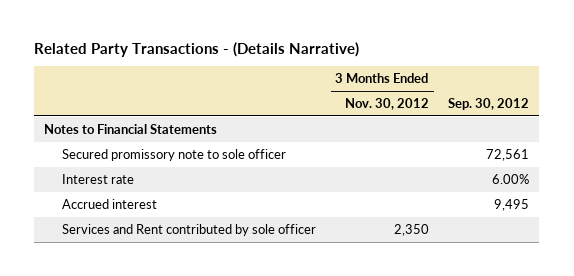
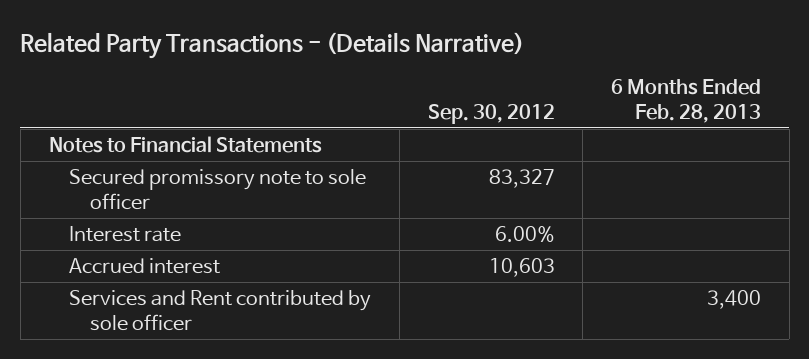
- | 3 Months Ended Nov. 30, 2012 | Sep. 30, 2012
+ | Sep. 30, 2012 | 6 Months Ended Feb. 28, 2013
- Secured promissory note to sole officer | | 72,561
+ Secured promissory note to sole officer | 83,327 |
- Accrued interest | | 9,495
+ Accrued interest | 10,603 |

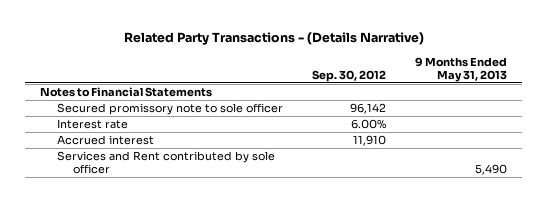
- | Sep. 30, 2012 | 6 Months Ended Feb. 28, 2013
+ | Sep. 30, 2012 | 9 Months Ended May 31, 2013
- Secured promissory note to sole officer | 83,327 |
+ Secured promissory note to sole officer | 96,142 |
- Accrued interest | 10,603 |
+ Accrued interest | 11,910 |

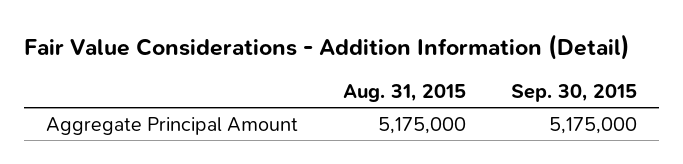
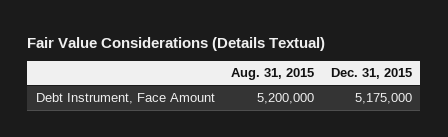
- Fair Value Considerations - Addition Information (Detail)
+ Fair Value Considerations (Details Textual)
- | Aug. 31, 2015 | Sep. 30, 2015
+ | Aug. 31, 2015 | Dec. 31, 2015
- Aggregate Principal Amount | 5,175,000 | 5,175,000
+ Debt Instrument, Face Amount | 5,200,000 | 5,175,000

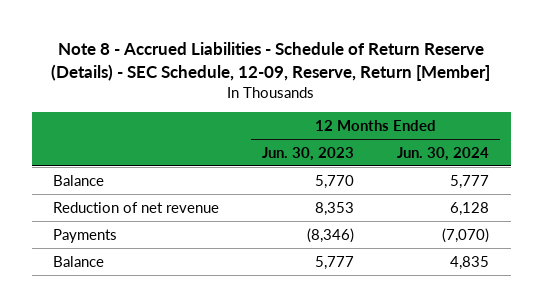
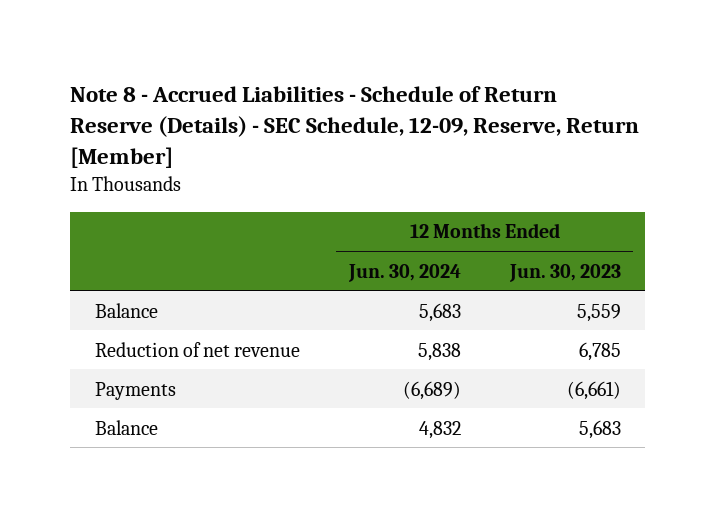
- | 12 Months Ended Jun. 30, 2023 | 12 Months Ended Jun. 30, 2024
+ | 12 Months Ended Jun. 30, 2024 | 12 Months Ended Jun. 30, 2023
- Balance | 5,770 | 5,777
- Reduction of net revenue | 8,353 | 6,128
- Payments | (8,346) | (7,070)
- Balance | 5,777 | 4,835
+ Balance | 5,683 | 5,559
+ Reduction of net revenue | 5,838 | 6,785
+ Payments | (6,689) | (6,661)
+ Balance | 4,832 | 5,683

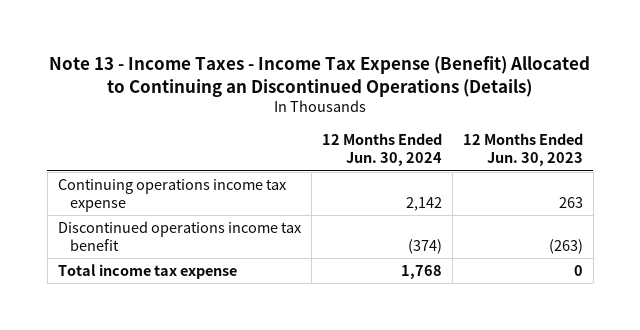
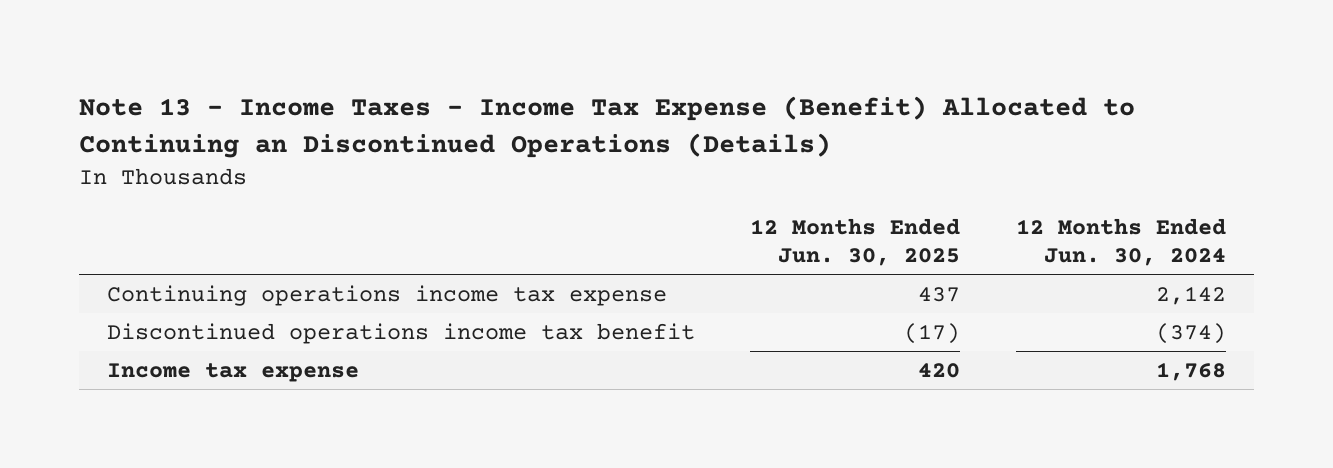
- | 12 Months Ended Jun. 30, 2024 | 12 Months Ended Jun. 30, 2023
+ | 12 Months Ended Jun. 30, 2025 | 12 Months Ended Jun. 30, 2024
- Total income tax expense | 1,768 | 0
+ Income tax expense | 420 | 1,768

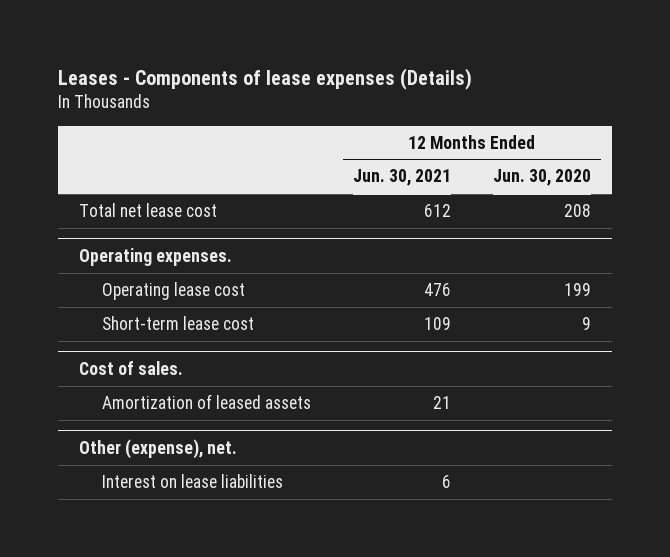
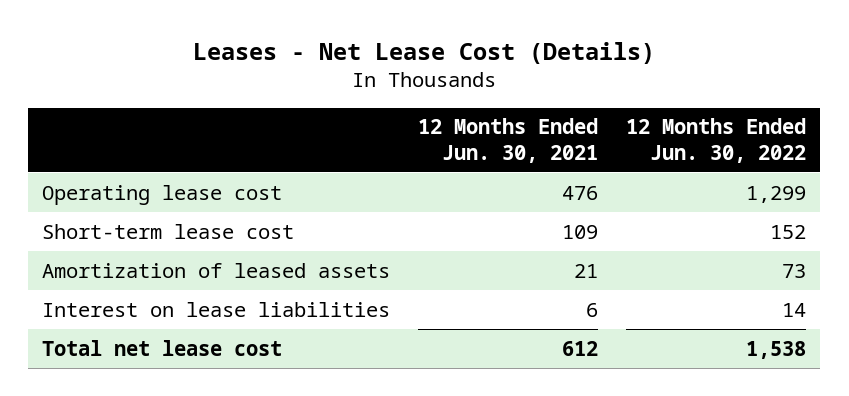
- Leases - Components of lease expenses (Details)
+ Leases - Net Lease Cost (Details)
- | 12 Months Ended Jun. 30, 2021 | 12 Months Ended Jun. 30, 2020
+ | 12 Months Ended Jun. 30, 2021 | 12 Months Ended Jun. 30, 2022
- Operating expenses.
- Cost of sales.
- Other (expense), net.
moved down: Total net lease cost | 612 | 1,538

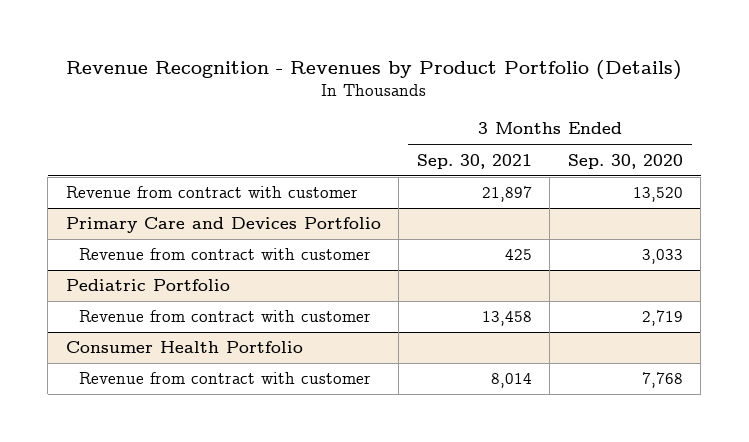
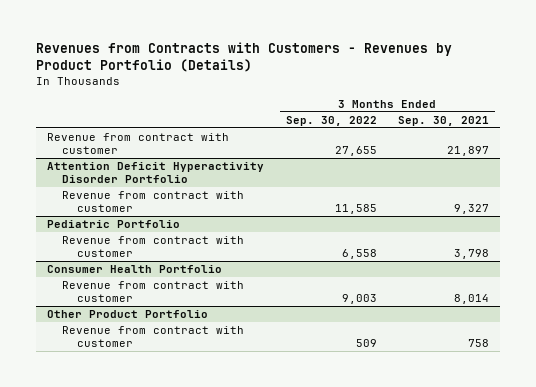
- Revenue Recognition - Revenues by Product Portfolio (Details)
+ Revenues from Contracts with Customers - Revenues by Product Portfolio (Details)
- | 3 Months Ended Sep. 30, 2021 | 3 Months Ended Sep. 30, 2020
+ | 3 Months Ended Sep. 30, 2022 | 3 Months Ended Sep. 30, 2021
- Primary Care and Devices Portfolio
- Revenue from contract with customer | 425 | 3,033
+ Attention Deficit Hyperactivity Disorder Portfolio
+ Revenue from contract with customer | 11,585 | 9,327
@ Pediatric Portfolio
- Revenue from contract with customer | 13,458 | 2,719
+ Revenue from contract with customer | 6,558 | 3,798
+ Other Product Portfolio
+ Revenue from contract with customer | 509 | 758

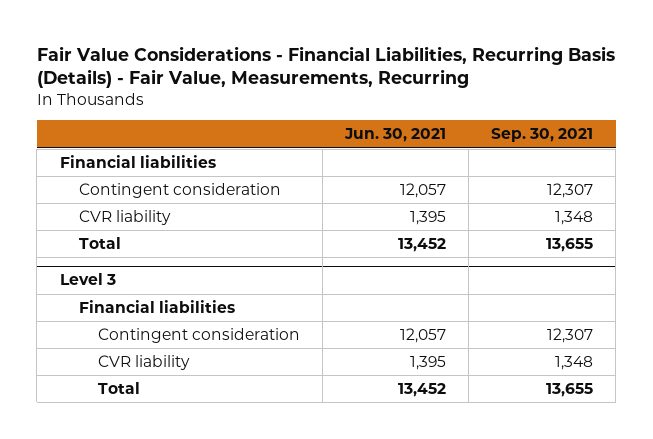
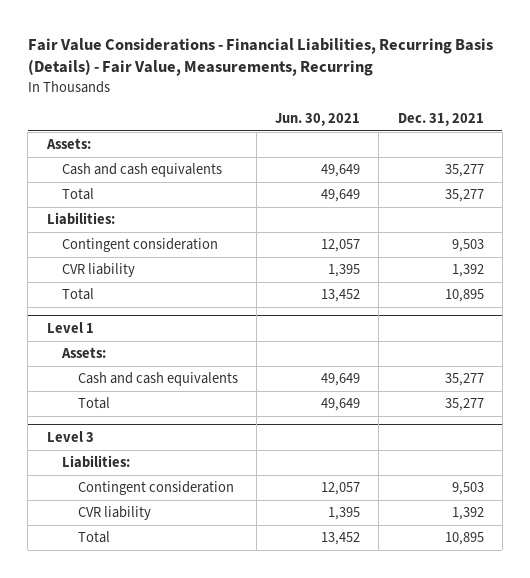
- | Jun. 30, 2021 | Sep. 30, 2021
+ | Jun. 30, 2021 | Dec. 31, 2021
- Financial liabilities
+ Assets:
+ Cash and cash equivalents | 49,649 | 35,277
+ Total | 49,649 | 35,277
+ Liabilities:
+ Level 1
+ Assets:
+ Cash and cash equivalents | 49,649 | 35,277
+ Total | 49,649 | 35,277
@ Level 3
- Financial liabilities
+ Liabilities:

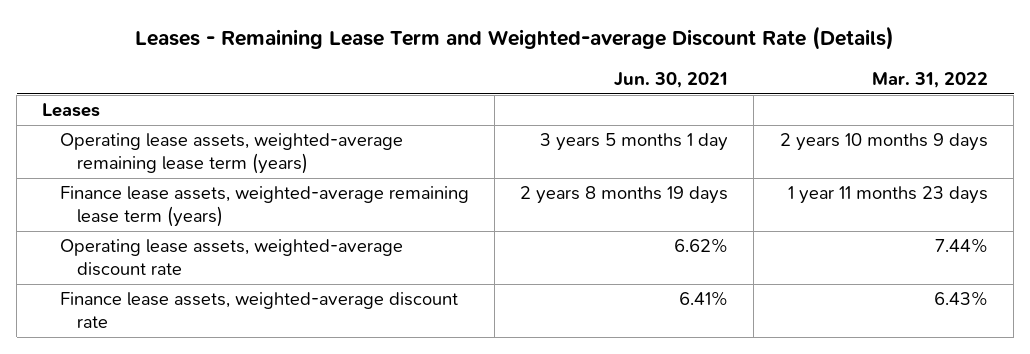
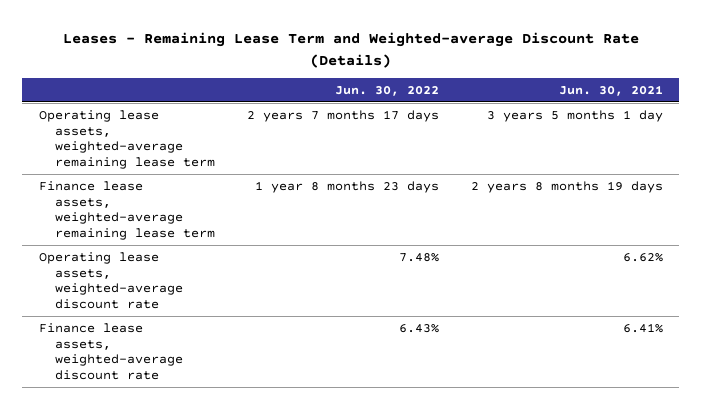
- | Jun. 30, 2021 | Mar. 31, 2022
+ | Jun. 30, 2022 | Jun. 30, 2021
- Leases
- Operating lease assets, weighted-average remaining lease term (years) | 3 years 5 months 1 day | 2 years 10 months 9 days
- Finance lease assets, weighted-average remaining lease term (years) | 2 years 8 months 19 days | 1 year 11 months 23 days
+ Operating lease assets, weighted-average remaining lease term | 2 years 7 months 17 days | 3 years 5 months 1 day
+ Finance lease assets, weighted-average remaining lease term | 1 year 8 months 23 days | 2 years 8 months 19 days

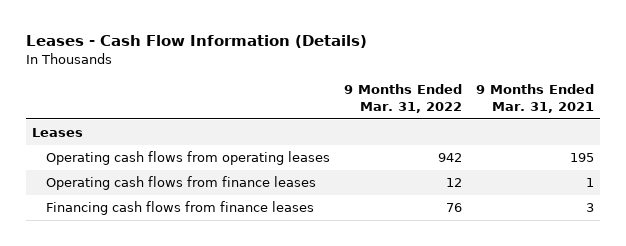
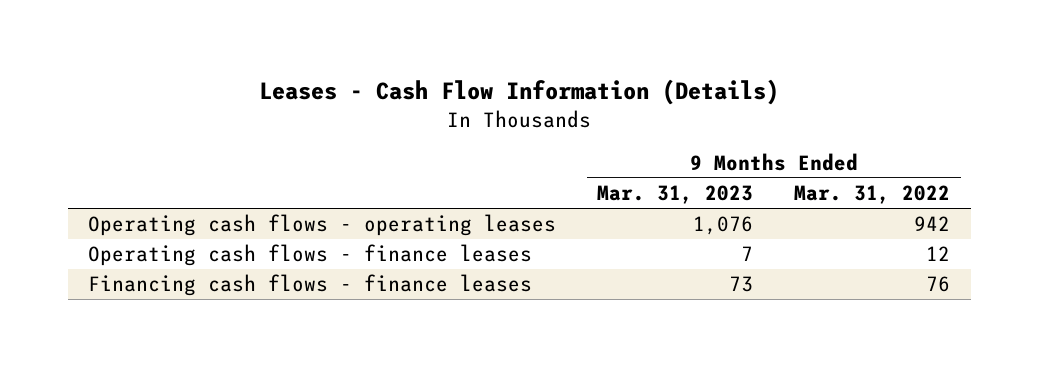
- | 9 Months Ended Mar. 31, 2022 | 9 Months Ended Mar. 31, 2021
+ | 9 Months Ended Mar. 31, 2023 | 9 Months Ended Mar. 31, 2022
- Leases
- Operating cash flows from operating leases | 942 | 195
- Operating cash flows from finance leases | 12 | 1
- Financing cash flows from finance leases | 76 | 3
+ Operating cash flows - operating leases | 1,076 | 942
+ Operating cash flows - finance leases | 7 | 12
+ Financing cash flows - finance leases | 73 | 76

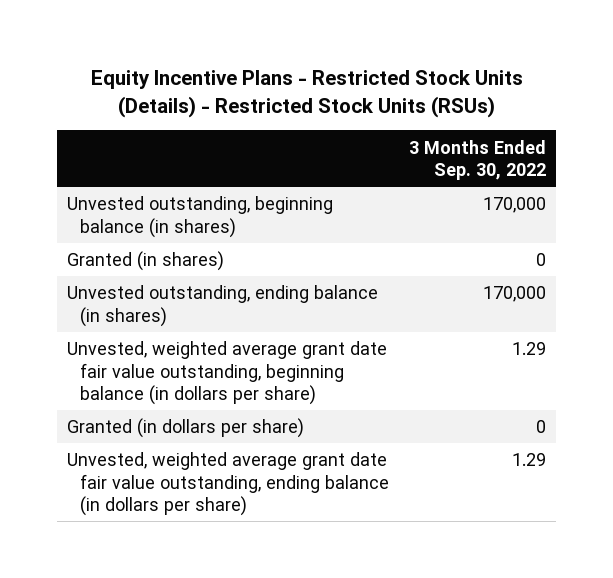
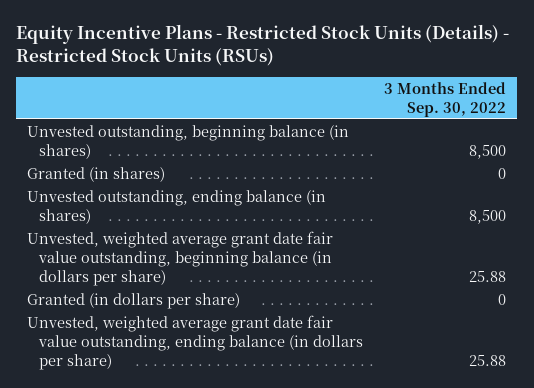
- Unvested outstanding, beginning balance (in shares) | 170,000
+ Unvested outstanding, beginning balance (in shares) | 8,500
- Unvested outstanding, ending balance (in shares) | 170,000
- Unvested, weighted average grant date fair value outstanding, beginning balance (in dollars per share) | 1.29
+ Unvested outstanding, ending balance (in shares) | 8,500
+ Unvested, weighted average grant date fair value outstanding, beginning balance (in dollars per share) | 25.88
- Unvested, weighted average grant date fair value outstanding, ending balance (in dollars per share) | 1.29
+ Unvested, weighted average grant date fair value outstanding, ending balance (in dollars per share) | 25.88

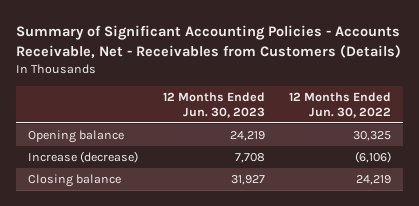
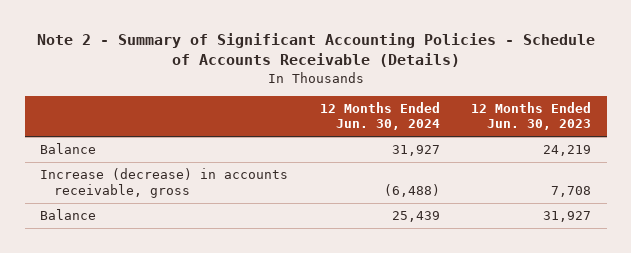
- Summary of Significant Accounting Policies - Accounts Receivable, Net - Receivables from Customers (Details)
+ Note 2 - Summary of Significant Accounting Policies - Schedule of Accounts Receivable (Details)
- | 12 Months Ended Jun. 30, 2023 | 12 Months Ended Jun. 30, 2022
+ | 12 Months Ended Jun. 30, 2024 | 12 Months Ended Jun. 30, 2023
- Opening balance | 24,219 | 30,325
- Increase (decrease) | 7,708 | (6,106)
- Closing balance | 31,927 | 24,219
+ Balance | 31,927 | 24,219
+ Increase (decrease) in accounts receivable, gross | (6,488) | 7,708
+ Balance | 25,439 | 31,927

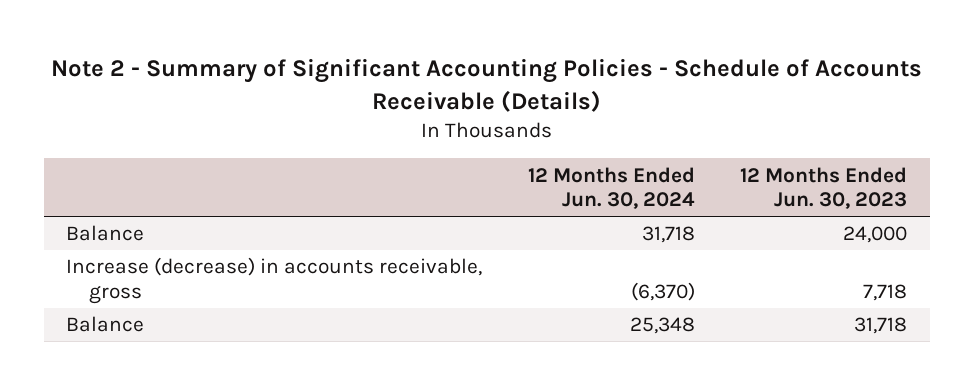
- Balance | 31,927 | 24,219
- Increase (decrease) in accounts receivable, gross | (6,488) | 7,708
- Balance | 25,439 | 31,927
+ Balance | 31,718 | 24,000
+ Increase (decrease) in accounts receivable, gross | (6,370) | 7,718
+ Balance | 25,348 | 31,718

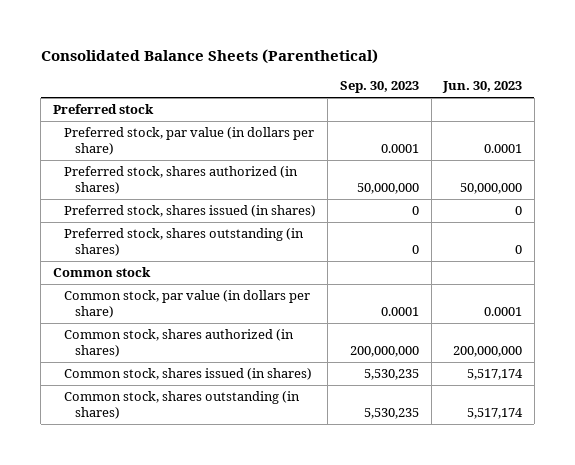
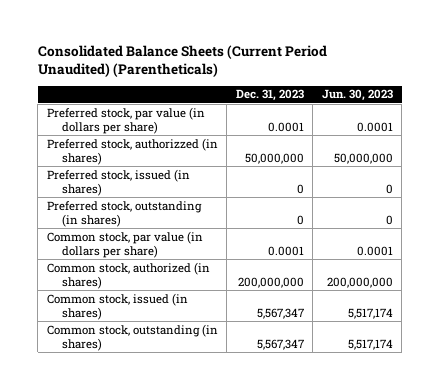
- Consolidated Balance Sheets (Parenthetical)
+ Consolidated Balance Sheets (Current Period Unaudited) (Parentheticals)
- | Sep. 30, 2023 | Jun. 30, 2023
+ | Dec. 31, 2023 | Jun. 30, 2023
- Preferred stock
- Preferred stock, shares authorized (in shares) | 50,000,000 | 50,000,000
- Preferred stock, shares issued (in shares) | 0 | 0
- Preferred stock, shares outstanding (in shares) | 0 | 0
- Common stock
+ Preferred stock, authorizzed (in shares) | 50,000,000 | 50,000,000
+ Preferred stock, issued (in shares) | 0 | 0
+ Preferred stock, outstanding (in shares) | 0 | 0
- Common stock, shares authorized (in shares) | 200,000,000 | 200,000,000
- Common stock, shares issued (in shares) | 5,530,235 | 5,517,174
- Common stock, shares outstanding (in shares) | 5,530,235 | 5,517,174
+ Common stock, authorized (in shares) | 200,000,000 | 200,000,000
+ Common stock, issued (in shares) | 5,567,347 | 5,517,174
+ Common stock, outstanding (in shares) | 5,567,347 | 5,517,174

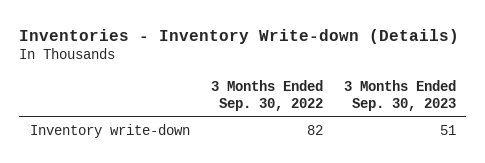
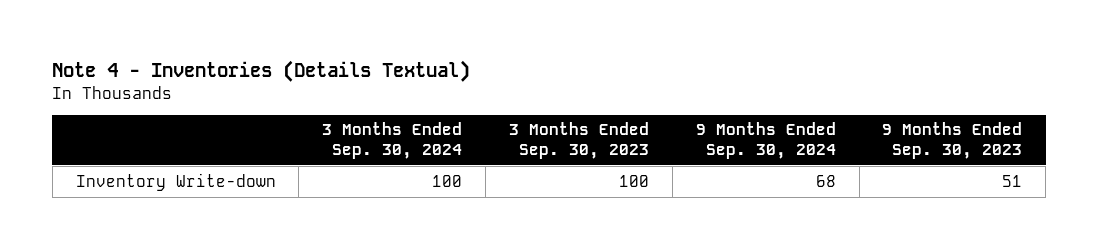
- Inventories - Inventory Write-down (Details)
+ Note 4 - Inventories (Details Textual)
- | 3 Months Ended Sep. 30, 2022 | 3 Months Ended Sep. 30, 2023
+ | 3 Months Ended Sep. 30, 2024 | 3 Months Ended Sep. 30, 2023 | 9 Months Ended Sep. 30, 2024 | 9 Months Ended Sep. 30, 2023
- Inventory write-down | 82 | 51
+ Inventory Write-down | 100 | 100 | 68 | 51

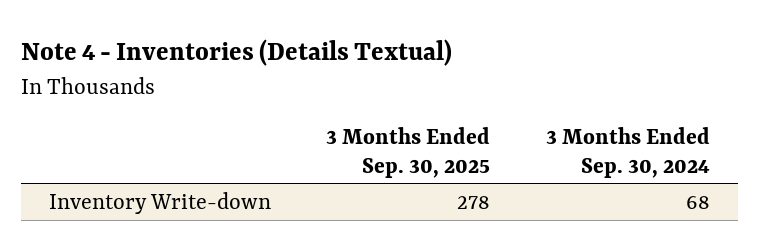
- | 3 Months Ended Sep. 30, 2024 | 3 Months Ended Sep. 30, 2023 | 9 Months Ended Sep. 30, 2024 | 9 Months Ended Sep. 30, 2023
+ | 3 Months Ended Sep. 30, 2025 | 3 Months Ended Sep. 30, 2024
- Inventory Write-down | 100 | 100 | 68 | 51
+ Inventory Write-down | 278 | 68

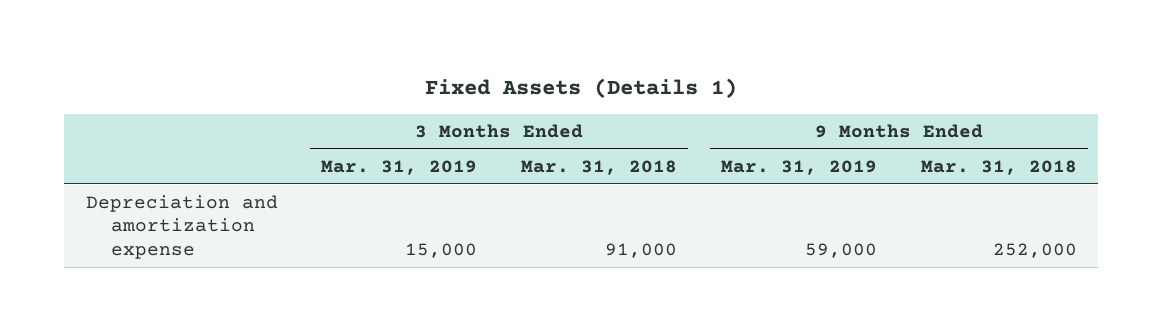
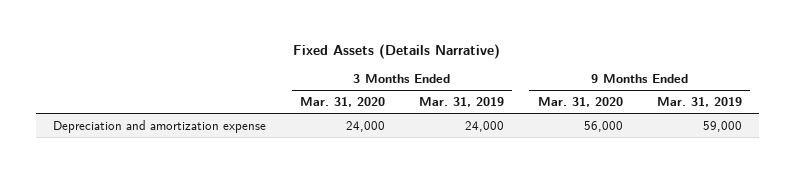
- Fixed Assets (Details 1)
+ Fixed Assets (Details Narrative)
- | 3 Months Ended Mar. 31, 2019 | 3 Months Ended Mar. 31, 2018 | 9 Months Ended Mar. 31, 2019 | 9 Months Ended Mar. 31, 2018
+ | 3 Months Ended Mar. 31, 2020 | 3 Months Ended Mar. 31, 2019 | 9 Months Ended Mar. 31, 2020 | 9 Months Ended Mar. 31, 2019
- Depreciation and amortization expense | 15,000 | 91,000 | 59,000 | 252,000
+ Depreciation and amortization expense | 24,000 | 24,000 | 56,000 | 59,000

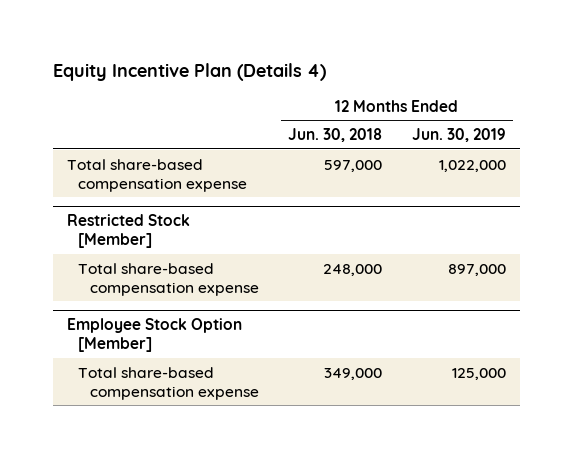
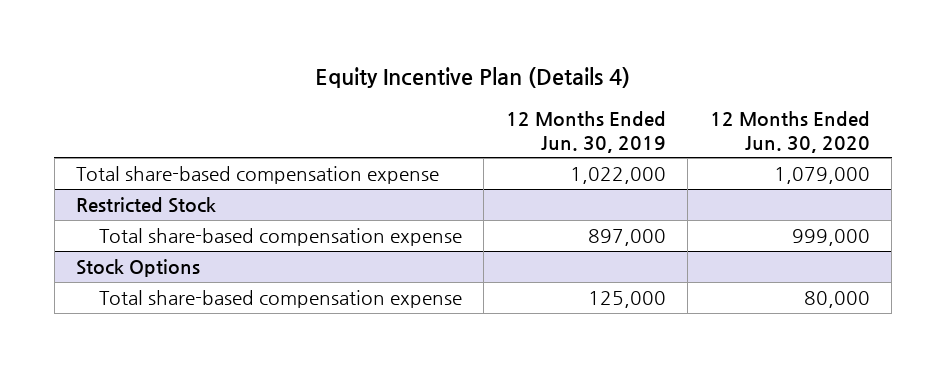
- | 12 Months Ended Jun. 30, 2018 | 12 Months Ended Jun. 30, 2019
+ | 12 Months Ended Jun. 30, 2019 | 12 Months Ended Jun. 30, 2020
- Restricted Stock [Member]
+ Restricted Stock
- Employee Stock Option [Member]
+ Stock Options

